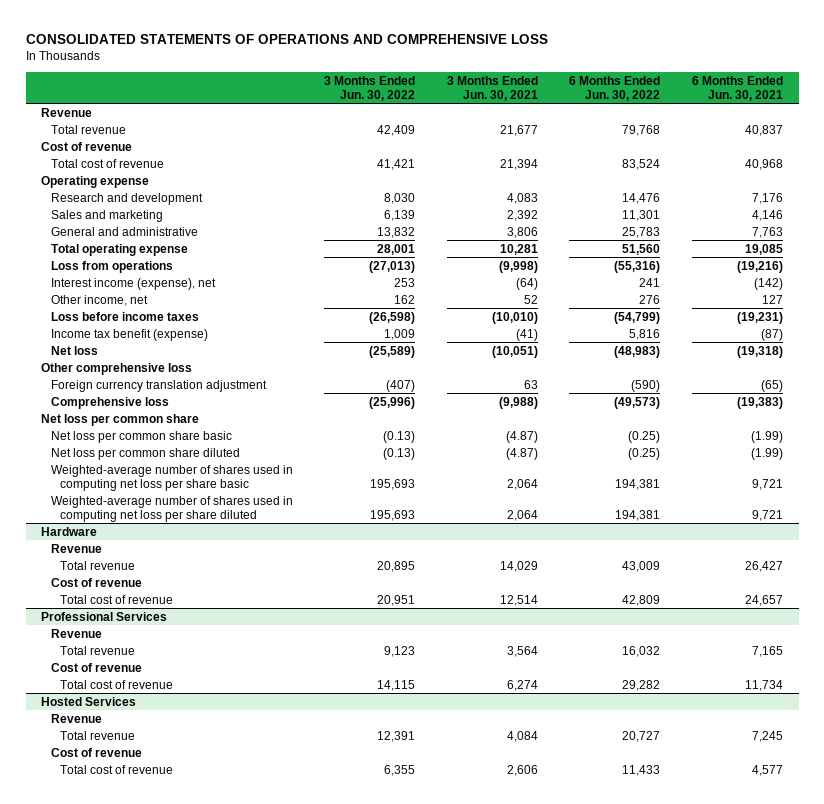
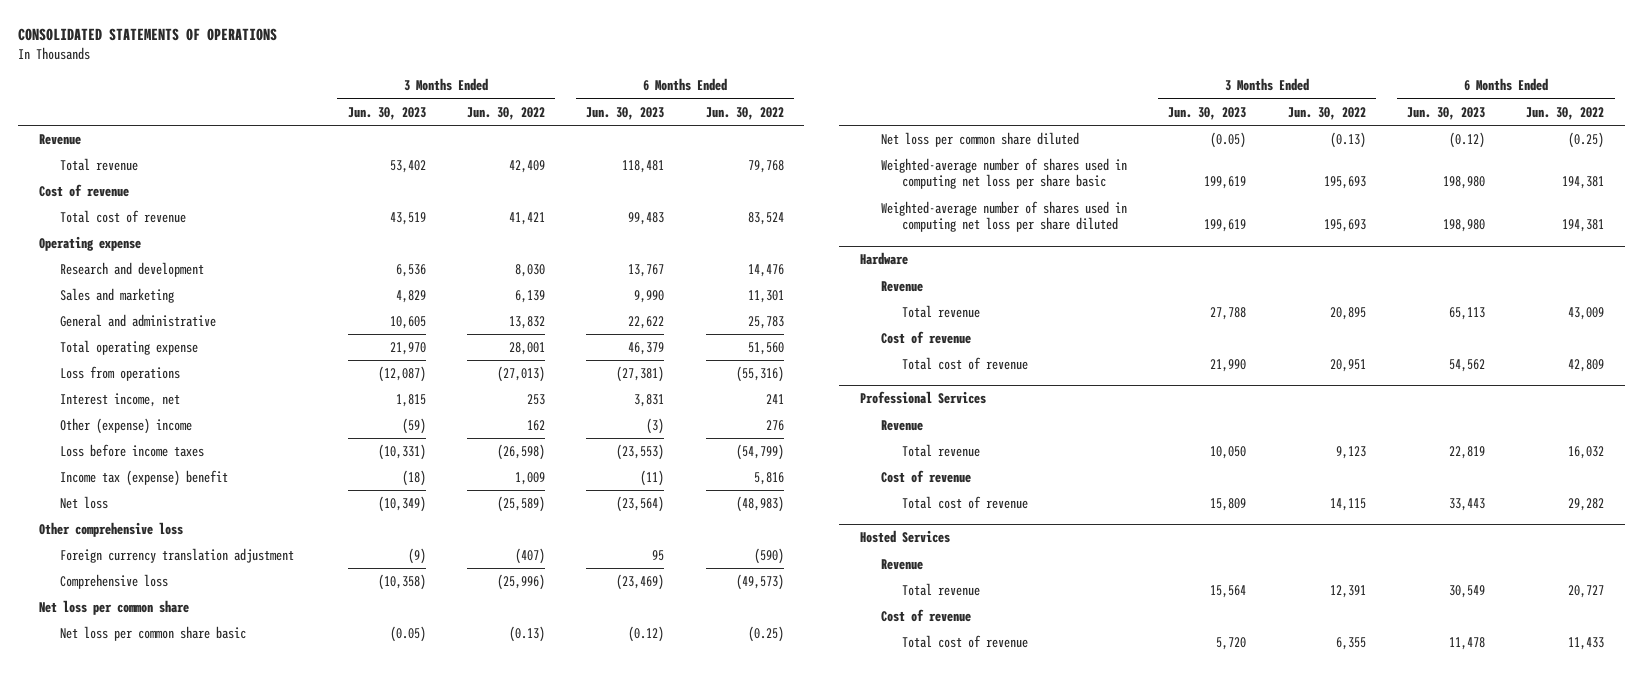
- CONSOLIDATED STATEMENTS OF OPERATIONS AND COMPREHENSIVE LOSS
+ CONSOLIDATED STATEMENTS OF OPERATIONS
- | 3 Months Ended Jun. 30, 2022 | 3 Months Ended Jun. 30, 2021 | 6 Months Ended Jun. 30, 2022 | 6 Months Ended Jun. 30, 2021
+ | 3 Months Ended Jun. 30, 2023 | 3 Months Ended Jun. 30, 2022 | 6 Months Ended Jun. 30, 2023 | 6 Months Ended Jun. 30, 2022
- Interest income (expense), net | 253 | (64) | 241 | (142)
- Other income, net | 162 | 52 | 276 | 127
+ Interest income, net | 1,815 | 253 | 3,831 | 241
+ Other (expense) income | (59) | 162 | (3) | 276
- Income tax benefit (expense) | 1,009 | (41) | 5,816 | (87)
+ Income tax (expense) benefit | (18) | 1,009 | (11) | 5,816

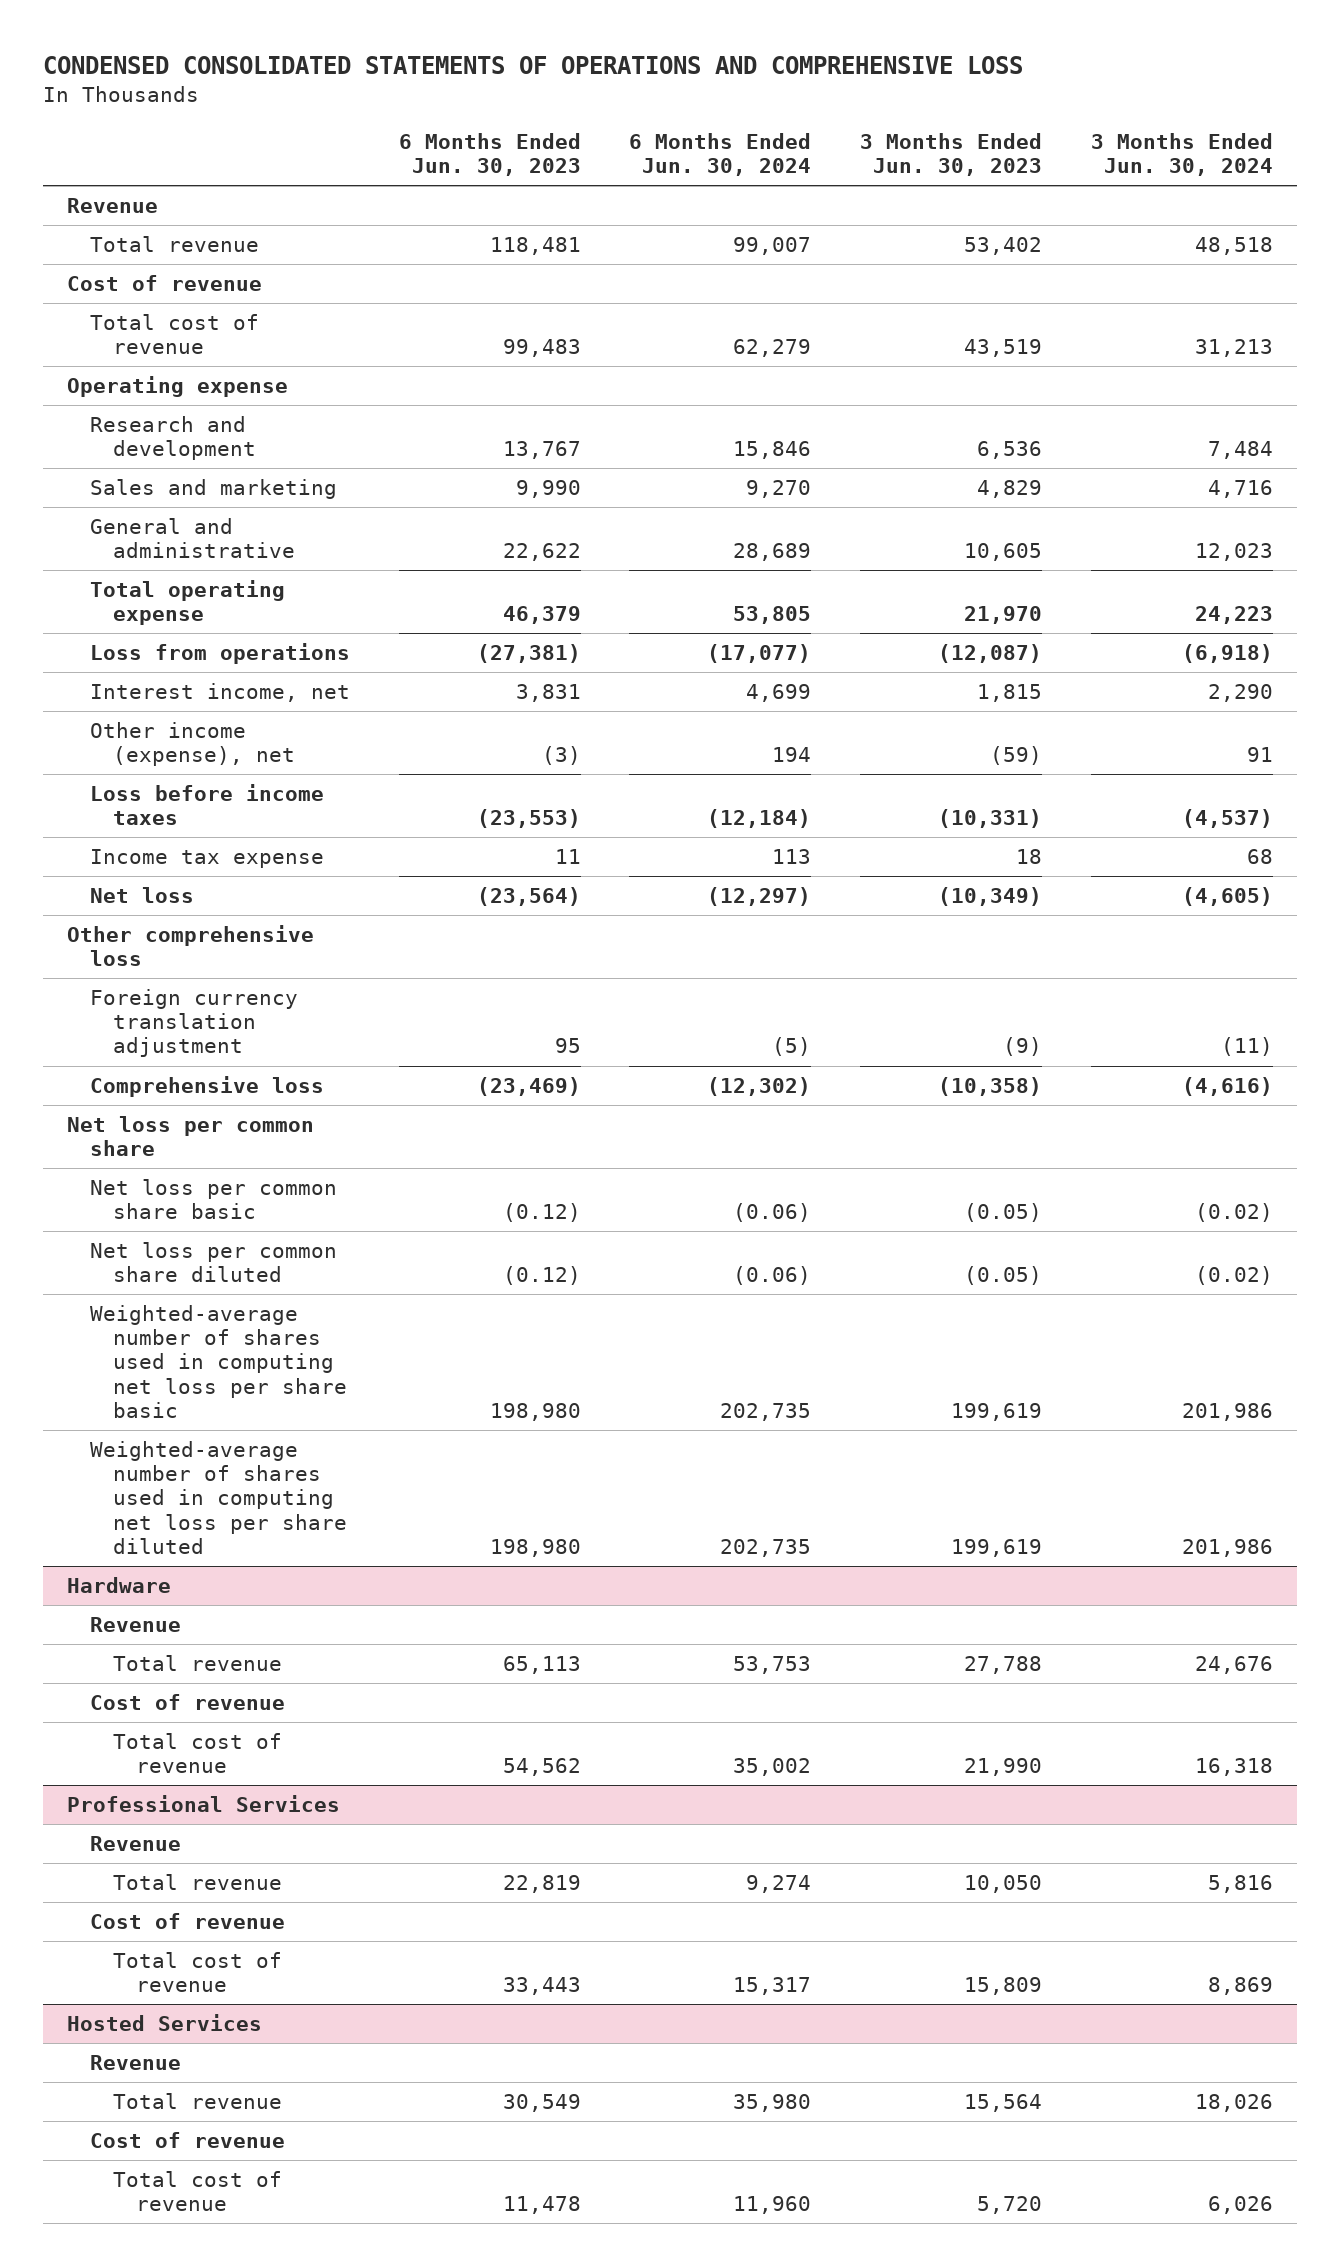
- CONSOLIDATED STATEMENTS OF OPERATIONS
+ CONDENSED CONSOLIDATED STATEMENTS OF OPERATIONS AND COMPREHENSIVE LOSS
- | 3 Months Ended Jun. 30, 2023 | 3 Months Ended Jun. 30, 2022 | 6 Months Ended Jun. 30, 2023 | 6 Months Ended Jun. 30, 2022
+ | 6 Months Ended Jun. 30, 2023 | 6 Months Ended Jun. 30, 2024 | 3 Months Ended Jun. 30, 2023 | 3 Months Ended Jun. 30, 2024
- Other (expense) income | (59) | 162 | (3) | 276
+ Other income (expense), net | (3) | 194 | (59) | 91
- Income tax (expense) benefit | (18) | 1,009 | (11) | 5,816
+ Income tax expense | 11 | 113 | 18 | 68

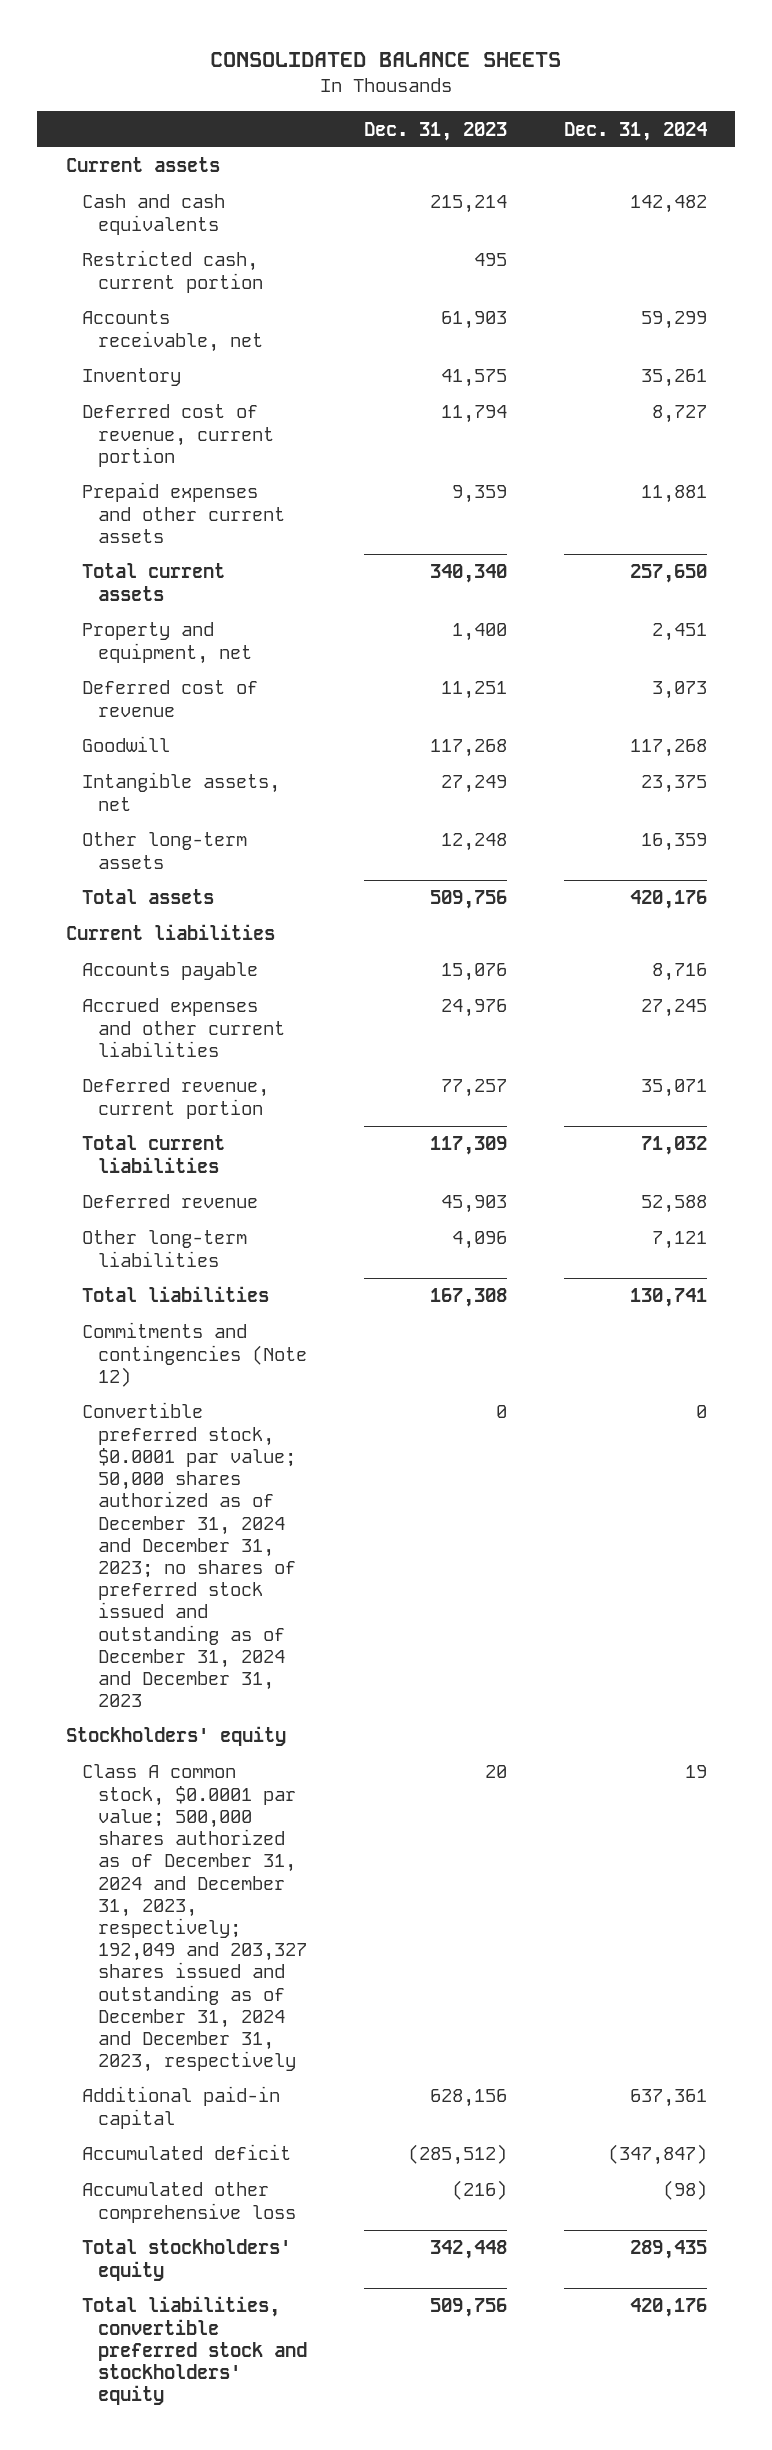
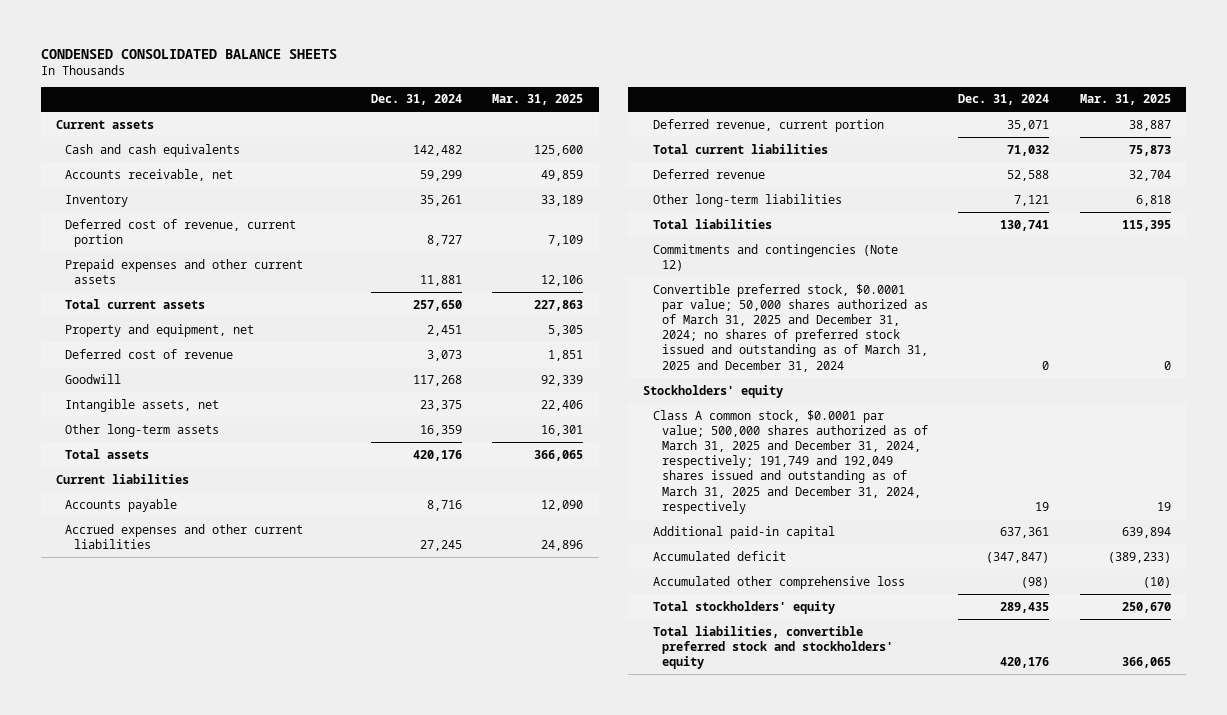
- CONSOLIDATED BALANCE SHEETS
+ CONDENSED CONSOLIDATED BALANCE SHEETS
- | Dec. 31, 2023 | Dec. 31, 2024
+ | Dec. 31, 2024 | Mar. 31, 2025
- Restricted cash, current portion | 495 |
- Convertible preferred stock, $0.0001 par value; 50,000 shares authorized as of December 31, 2024 and December 31, 2023; no shares of preferred stock issued and outstanding as of December 31, 2024 and December 31, 2023 | 0 | 0
+ Convertible preferred stock, $0.0001 par value; 50,000 shares authorized as of March 31, 2025 and December 31, 2024; no shares of preferred stock issued and outstanding as of March 31, 2025 and December 31, 2024 | 0 | 0
- Class A common stock, $0.0001 par value; 500,000 shares authorized as of December 31, 2024 and December 31, 2023, respectively; 192,049 and 203,327 shares issued and outstanding as of December 31, 2024 and December 31, 2023, respectively | 20 | 19
+ Class A common stock, $0.0001 par value; 500,000 shares authorized as of March 31, 2025 and December 31, 2024, respectively; 191,749 and 192,049 shares issued and outstanding as of March 31, 2025 and December 31, 2024, respectively | 19 | 19

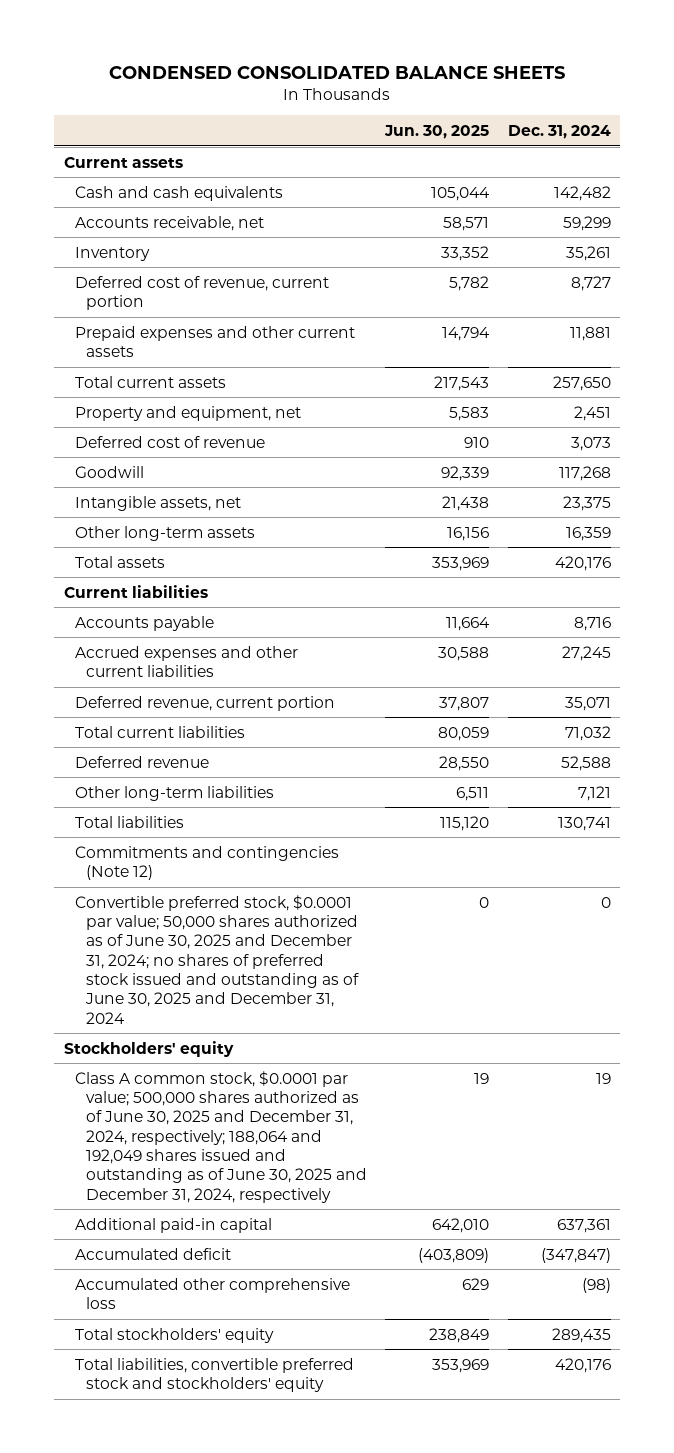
- | Dec. 31, 2024 | Mar. 31, 2025
+ | Jun. 30, 2025 | Dec. 31, 2024
- Convertible preferred stock, $0.0001 par value; 50,000 shares authorized as of March 31, 2025 and December 31, 2024; no shares of preferred stock issued and outstanding as of March 31, 2025 and December 31, 2024 | 0 | 0
+ Convertible preferred stock, $0.0001 par value; 50,000 shares authorized as of June 30, 2025 and December 31, 2024; no shares of preferred stock issued and outstanding as of June 30, 2025 and December 31, 2024 | 0 | 0
- Class A common stock, $0.0001 par value; 500,000 shares authorized as of March 31, 2025 and December 31, 2024, respectively; 191,749 and 192,049 shares issued and outstanding as of March 31, 2025 and December 31, 2024, respectively | 19 | 19
+ Class A common stock, $0.0001 par value; 500,000 shares authorized as of June 30, 2025 and December 31, 2024, respectively; 188,064 and 192,049 shares issued and outstanding as of June 30, 2025 and December 31, 2024, respectively | 19 | 19

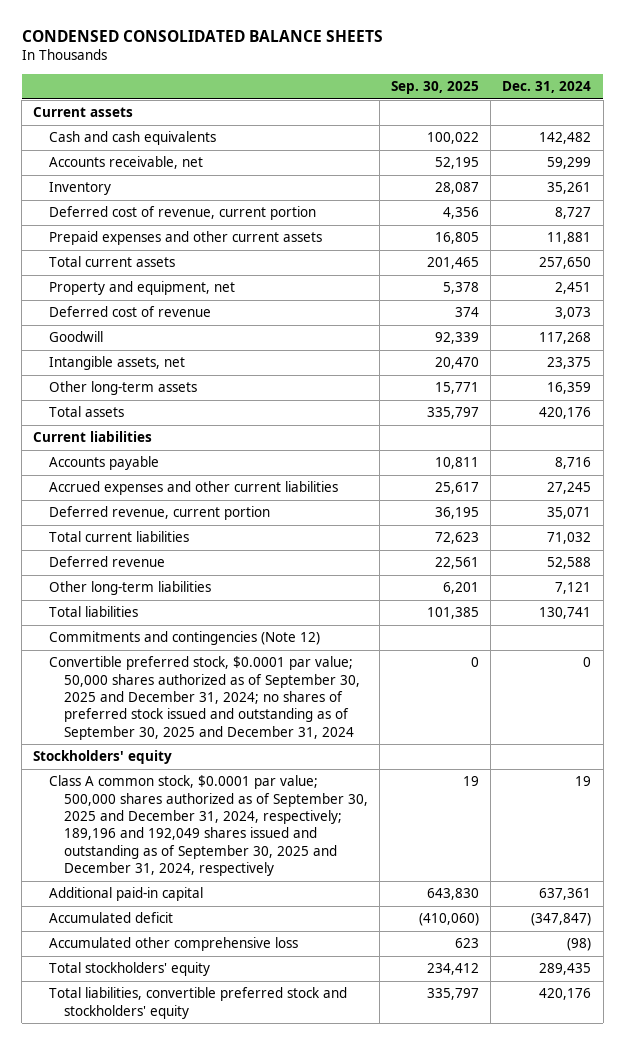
- | Jun. 30, 2025 | Dec. 31, 2024
+ | Sep. 30, 2025 | Dec. 31, 2024
- Convertible preferred stock, $0.0001 par value; 50,000 shares authorized as of June 30, 2025 and December 31, 2024; no shares of preferred stock issued and outstanding as of June 30, 2025 and December 31, 2024 | 0 | 0
+ Convertible preferred stock, $0.0001 par value; 50,000 shares authorized as of September 30, 2025 and December 31, 2024; no shares of preferred stock issued and outstanding as of September 30, 2025 and December 31, 2024 | 0 | 0
- Class A common stock, $0.0001 par value; 500,000 shares authorized as of June 30, 2025 and December 31, 2024, respectively; 188,064 and 192,049 shares issued and outstanding as of June 30, 2025 and December 31, 2024, respectively | 19 | 19
+ Class A common stock, $0.0001 par value; 500,000 shares authorized as of September 30, 2025 and December 31, 2024, respectively; 189,196 and 192,049 shares issued and outstanding as of September 30, 2025 and December 31, 2024, respectively | 19 | 19

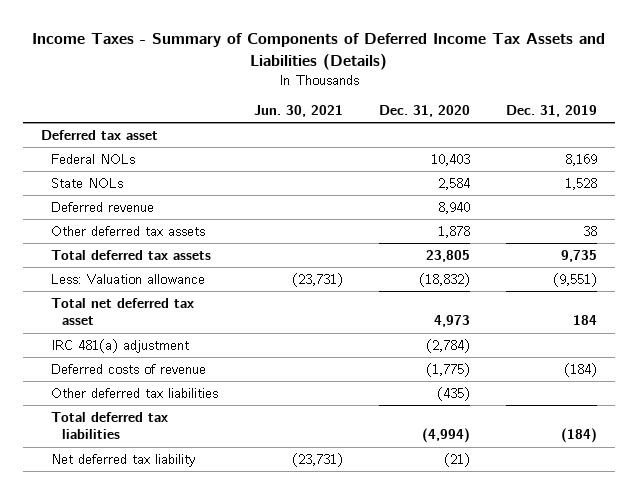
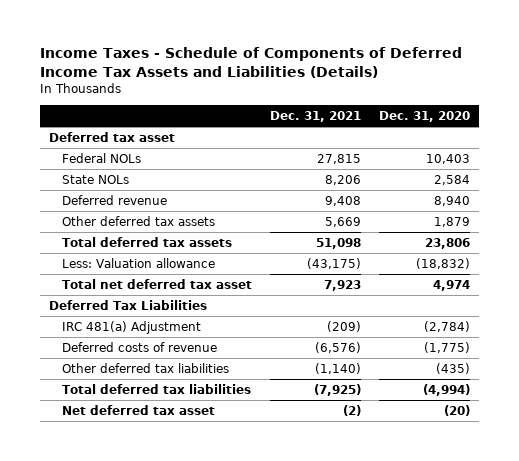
- Income Taxes - Summary of Components of Deferred Income Tax Assets and Liabilities (Details)
+ Income Taxes - Schedule of Components of Deferred Income Tax Assets and Liabilities (Details)
- | Jun. 30, 2021 | Dec. 31, 2020 | Dec. 31, 2019
+ | Dec. 31, 2021 | Dec. 31, 2020
- Other deferred tax assets | | 1,878 | 38
- Total deferred tax assets | | 23,805 | 9,735
+ Other deferred tax assets | 5,669 | 1,879
+ Total deferred tax assets | 51,098 | 23,806
- Total net deferred tax asset | | 4,973 | 184
- IRC 481(a) adjustment | | (2,784) |
+ Total net deferred tax asset | 7,923 | 4,974
+ Deferred Tax Liabilities
+ IRC 481(a) Adjustment | (209) | (2,784)
- Net deferred tax liability | (23,731) | (21) |
+ Net deferred tax asset | (2) | (20)

